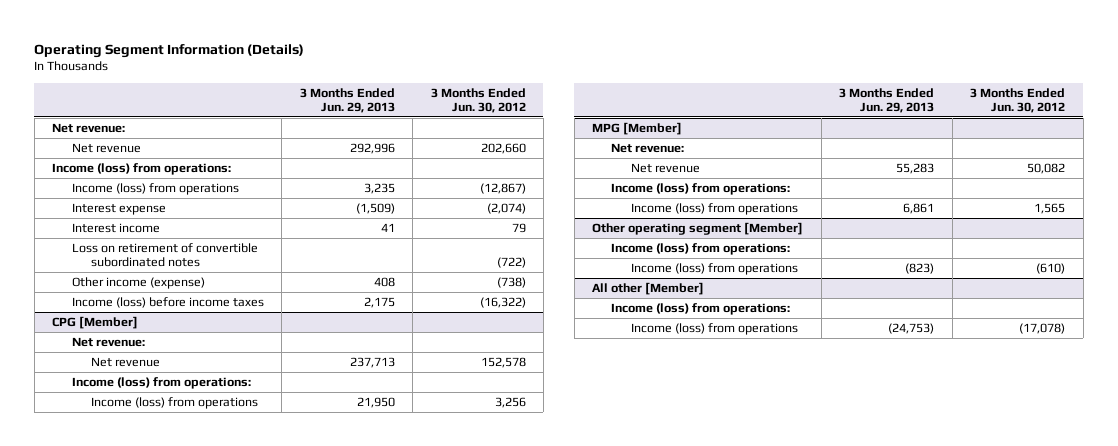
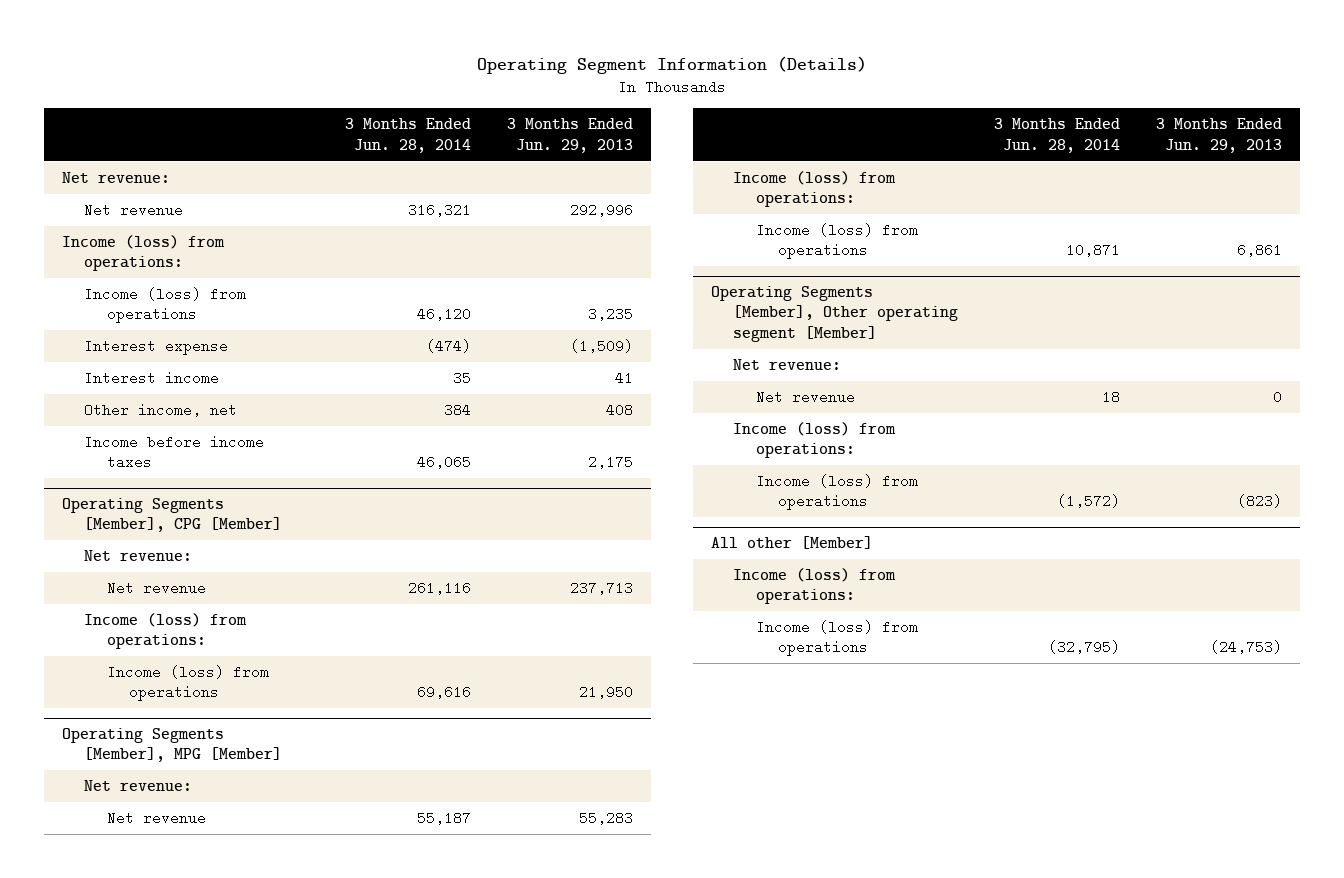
- | 3 Months Ended Jun. 29, 2013 | 3 Months Ended Jun. 30, 2012
+ | 3 Months Ended Jun. 28, 2014 | 3 Months Ended Jun. 29, 2013
- Loss on retirement of convertible subordinated notes | | (722)
- Other income (expense) | 408 | (738)
- Income (loss) before income taxes | 2,175 | (16,322)
- CPG [Member]
+ Other income, net | 384 | 408
+ Income before income taxes | 46,065 | 2,175
+ Operating Segments [Member], CPG [Member]
- MPG [Member]
+ Operating Segments [Member], MPG [Member]
- Other operating segment [Member]
+ Operating Segments [Member], Other operating segment [Member]
+ Net revenue:
+ Net revenue | 18 | 0

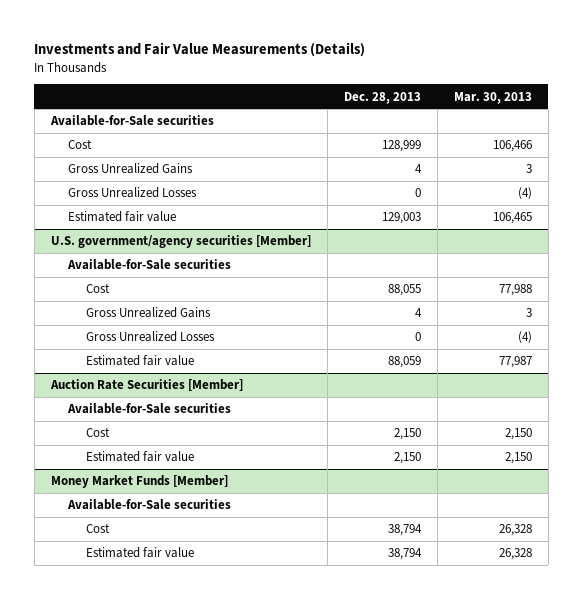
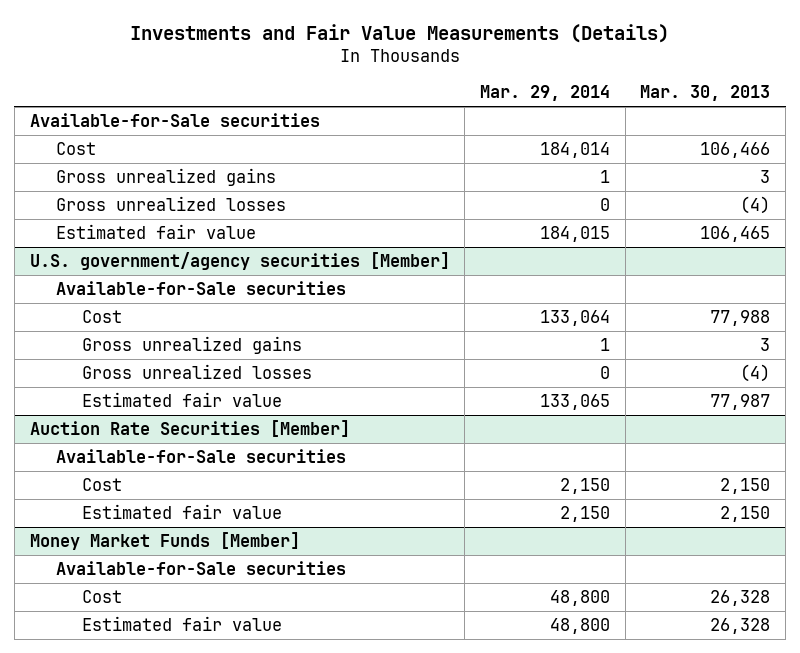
- | Dec. 28, 2013 | Mar. 30, 2013
+ | Mar. 29, 2014 | Mar. 30, 2013
- Gross Unrealized Gains | 4 | 3
- Gross Unrealized Losses | 0 | (4)
+ Gross unrealized gains | 1 | 3
+ Gross unrealized losses | 0 | (4)
@ U.S. government/agency securities [Member]
- Gross Unrealized Gains | 4 | 3
- Gross Unrealized Losses | 0 | (4)
+ Gross unrealized gains | 1 | 3
+ Gross unrealized losses | 0 | (4)

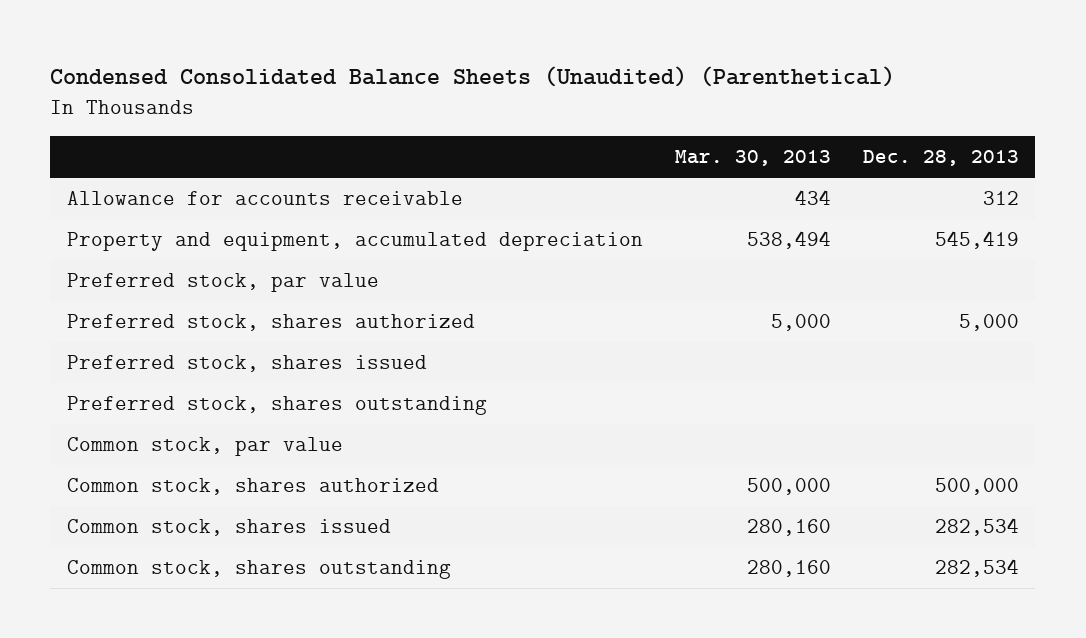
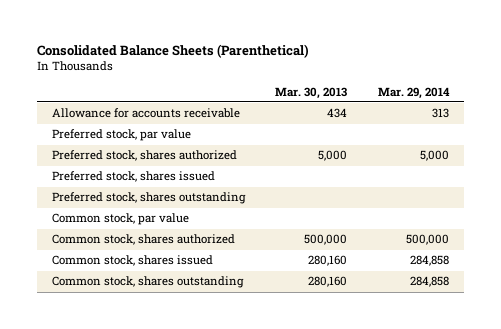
- Condensed Consolidated Balance Sheets (Unaudited) (Parenthetical)
+ Consolidated Balance Sheets (Parenthetical)
- | Mar. 30, 2013 | Dec. 28, 2013
+ | Mar. 30, 2013 | Mar. 29, 2014
- Property and equipment, accumulated depreciation | 538,494 | 545,419

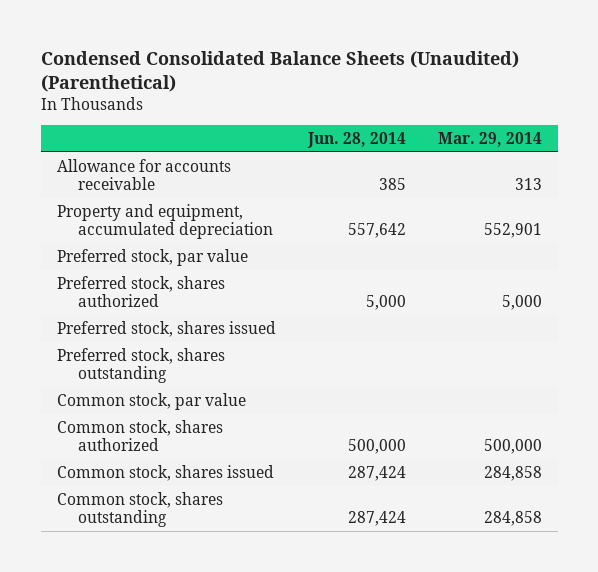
- Consolidated Balance Sheets (Parenthetical)
+ Condensed Consolidated Balance Sheets (Unaudited) (Parenthetical)
- | Mar. 30, 2013 | Mar. 29, 2014
+ | Jun. 28, 2014 | Mar. 29, 2014
+ Property and equipment, accumulated depreciation | 557,642 | 552,901

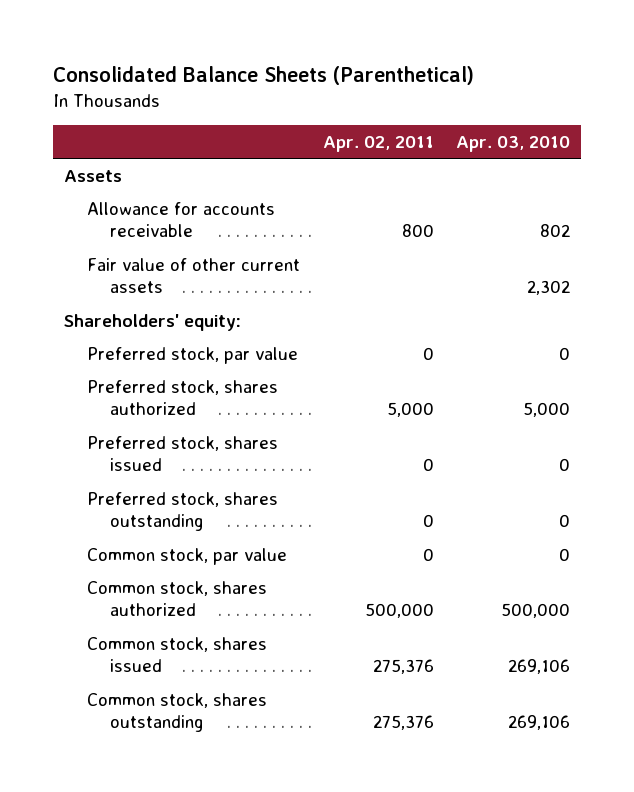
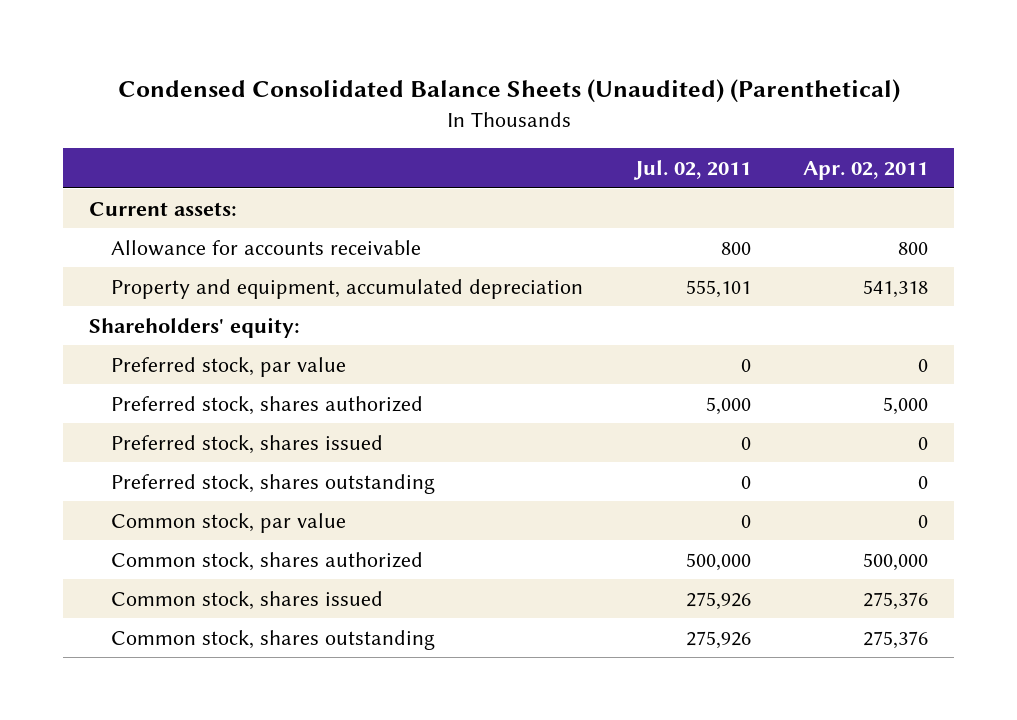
- Consolidated Balance Sheets (Parenthetical)
+ Condensed Consolidated Balance Sheets (Unaudited) (Parenthetical)
- | Apr. 02, 2011 | Apr. 03, 2010
+ | Jul. 02, 2011 | Apr. 02, 2011
- Assets
+ Current assets:
- Fair value of other current assets | | 2,302
+ Property and equipment, accumulated depreciation | 555,101 | 541,318

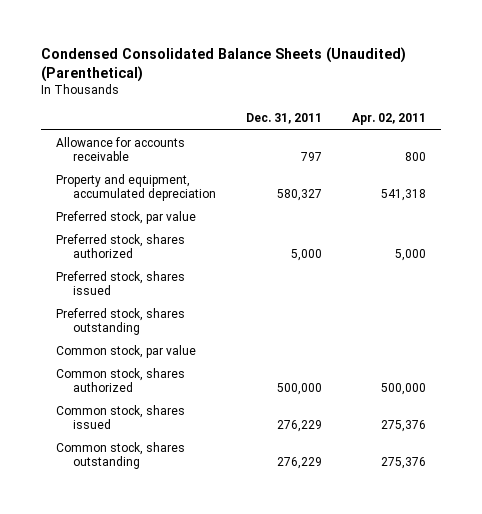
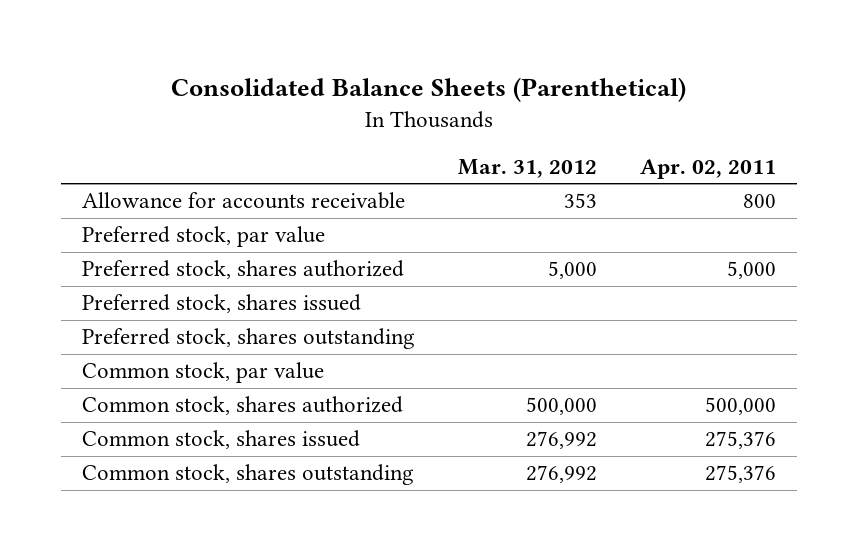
- Condensed Consolidated Balance Sheets (Unaudited) (Parenthetical)
+ Consolidated Balance Sheets (Parenthetical)
- | Dec. 31, 2011 | Apr. 02, 2011
+ | Mar. 31, 2012 | Apr. 02, 2011
- Property and equipment, accumulated depreciation | 580,327 | 541,318

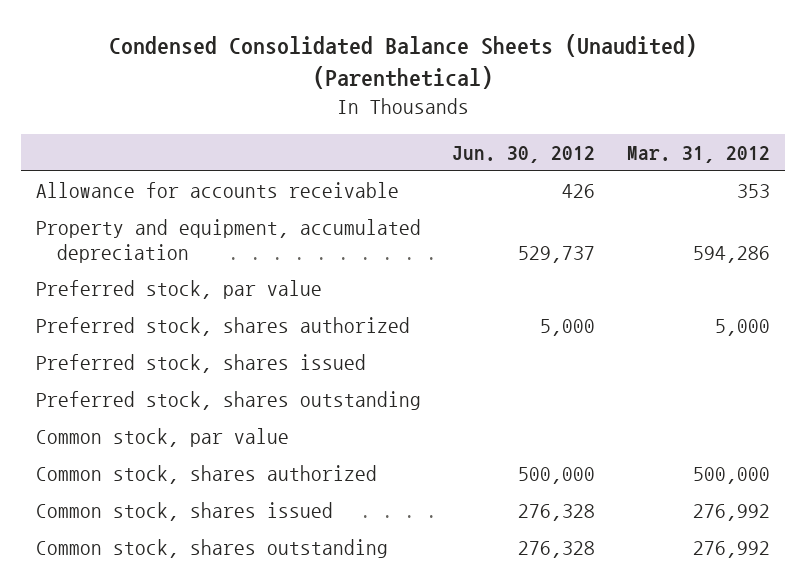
- Consolidated Balance Sheets (Parenthetical)
+ Condensed Consolidated Balance Sheets (Unaudited) (Parenthetical)
- | Mar. 31, 2012 | Apr. 02, 2011
+ | Jun. 30, 2012 | Mar. 31, 2012
+ Property and equipment, accumulated depreciation | 529,737 | 594,286

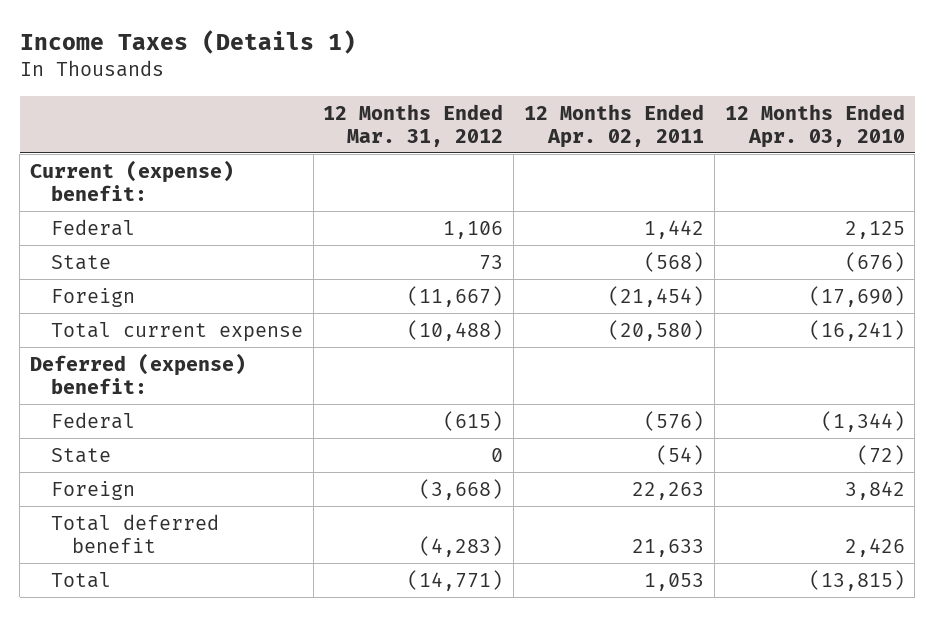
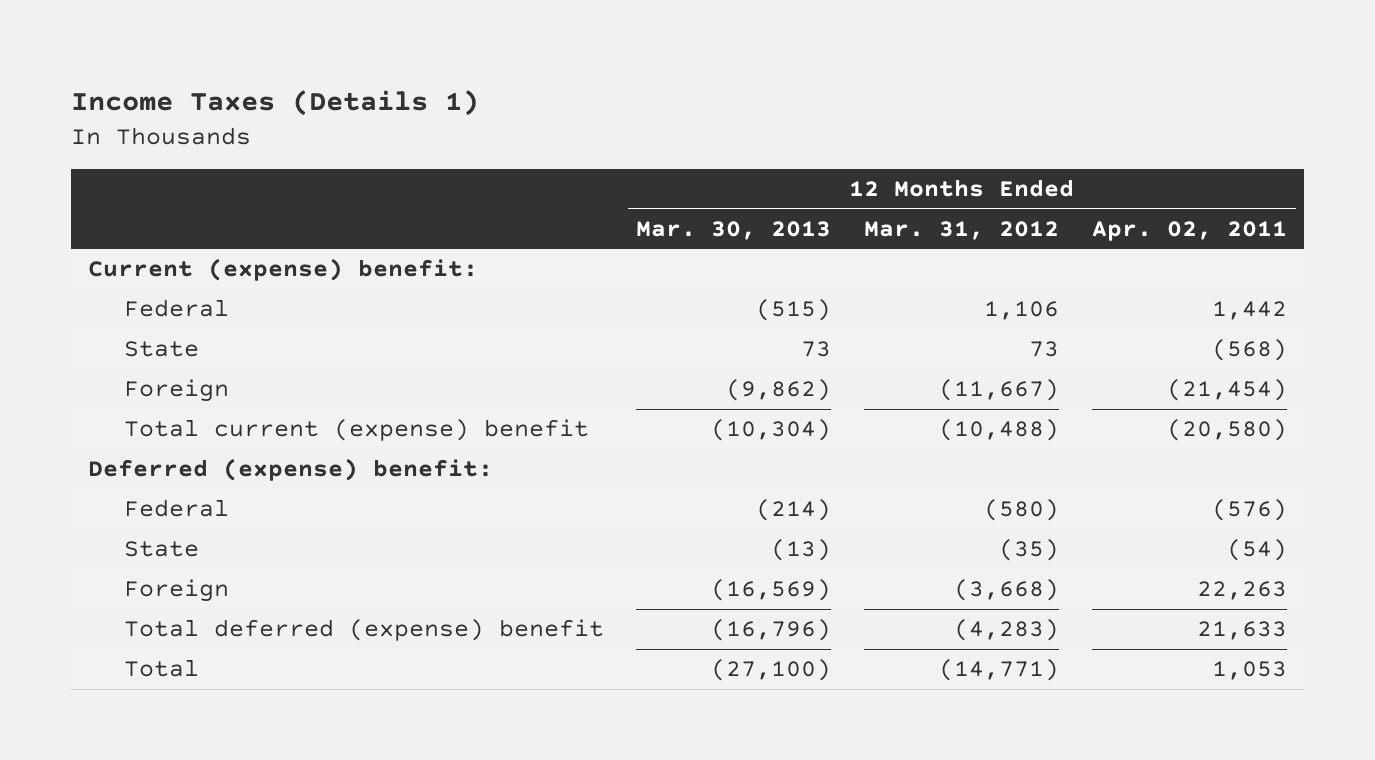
- | 12 Months Ended Mar. 31, 2012 | 12 Months Ended Apr. 02, 2011 | 12 Months Ended Apr. 03, 2010
+ | 12 Months Ended Mar. 30, 2013 | 12 Months Ended Mar. 31, 2012 | 12 Months Ended Apr. 02, 2011
- Total current expense | (10,488) | (20,580) | (16,241)
+ Total current (expense) benefit | (10,304) | (10,488) | (20,580)
- Federal | (615) | (576) | (1,344)
- State | 0 | (54) | (72)
+ Federal | (214) | (580) | (576)
+ State | (13) | (35) | (54)
- Total deferred benefit | (4,283) | 21,633 | 2,426
+ Total deferred (expense) benefit | (16,796) | (4,283) | 21,633

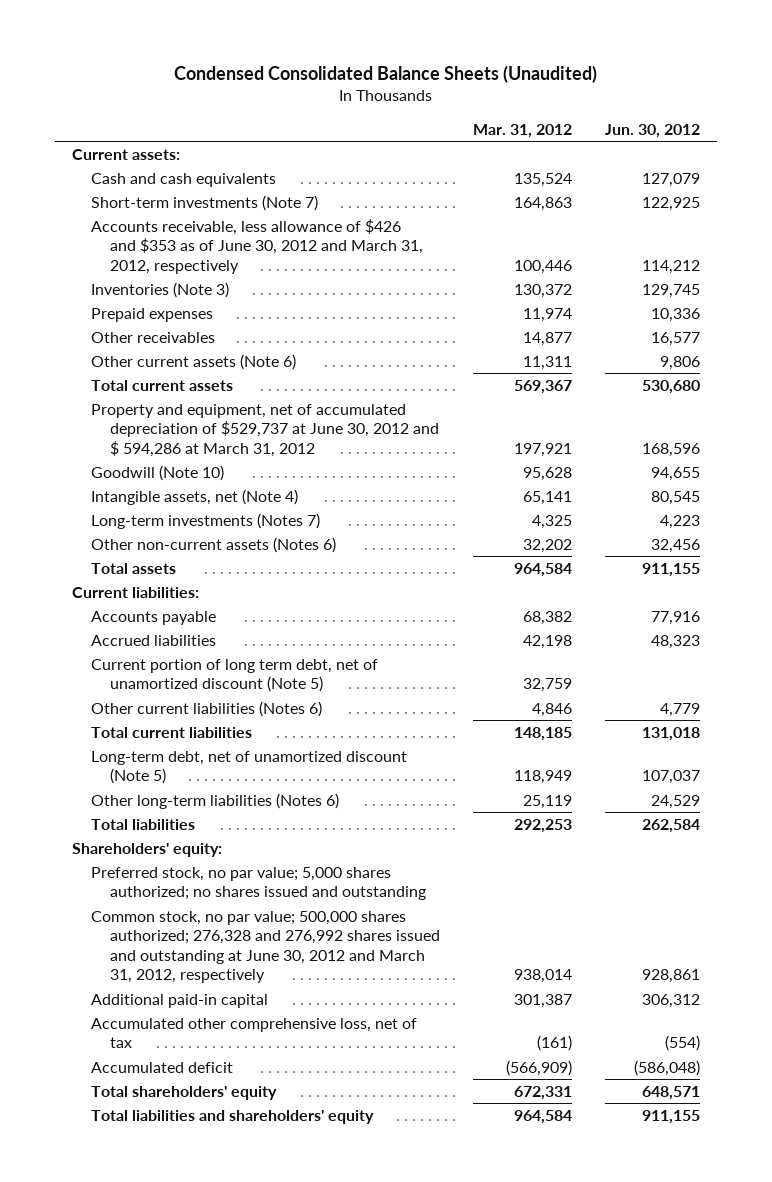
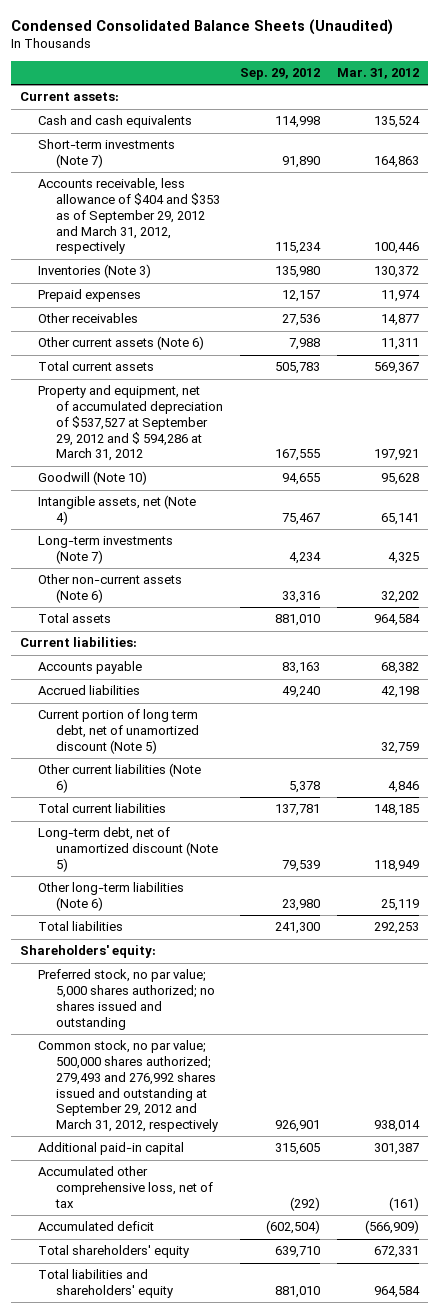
- | Mar. 31, 2012 | Jun. 30, 2012
+ | Sep. 29, 2012 | Mar. 31, 2012
- Accounts receivable, less allowance of $426 and $353 as of June 30, 2012 and March 31, 2012, respectively | 100,446 | 114,212
+ Accounts receivable, less allowance of $404 and $353 as of September 29, 2012 and March 31, 2012, respectively | 115,234 | 100,446
- Property and equipment, net of accumulated depreciation of $529,737 at June 30, 2012 and $ 594,286 at March 31, 2012 | 197,921 | 168,596
+ Property and equipment, net of accumulated depreciation of $537,527 at September 29, 2012 and $ 594,286 at March 31, 2012 | 167,555 | 197,921
- Long-term investments (Notes 7) | 4,325 | 4,223
- Other non-current assets (Notes 6) | 32,202 | 32,456
+ Long-term investments (Note 7) | 4,234 | 4,325
+ Other non-current assets (Note 6) | 33,316 | 32,202
- Other current liabilities (Notes 6) | 4,846 | 4,779
+ Other current liabilities (Note 6) | 5,378 | 4,846
- Other long-term liabilities (Notes 6) | 25,119 | 24,529
+ Other long-term liabilities (Note 6) | 23,980 | 25,119
- Common stock, no par value; 500,000 shares authorized; 276,328 and 276,992 shares issued and outstanding at June 30, 2012 and March 31, 2012, respectively | 938,014 | 928,861
+ Common stock, no par value; 500,000 shares authorized; 279,493 and 276,992 shares issued and outstanding at September 29, 2012 and March 31, 2012, respectively | 926,901 | 938,014

